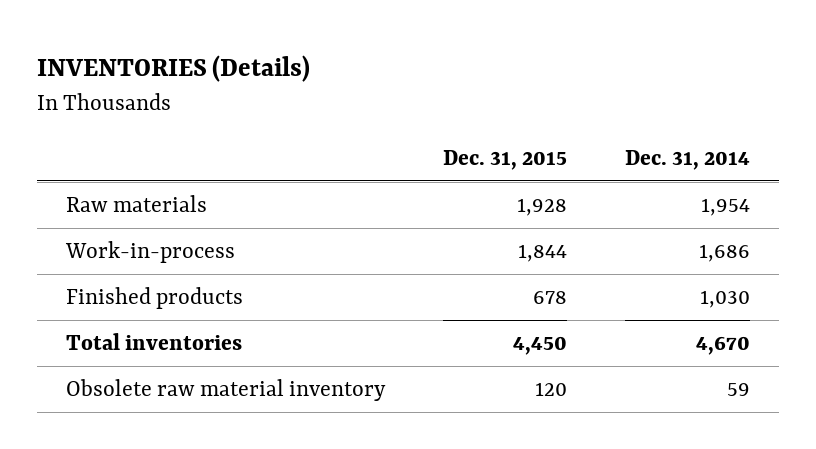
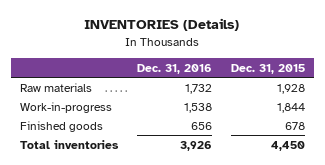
- | Dec. 31, 2015 | Dec. 31, 2014
+ | Dec. 31, 2016 | Dec. 31, 2015
- Work-in-process | 1,844 | 1,686
- Finished products | 678 | 1,030
+ Work-in-progress | 1,538 | 1,844
+ Finished goods | 656 | 678
- Obsolete raw material inventory | 120 | 59

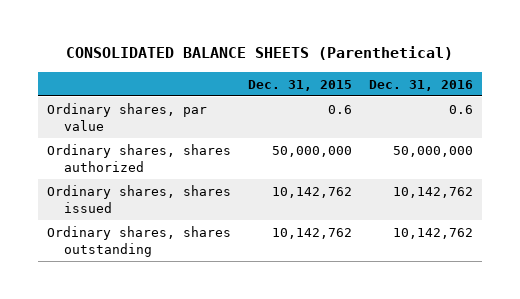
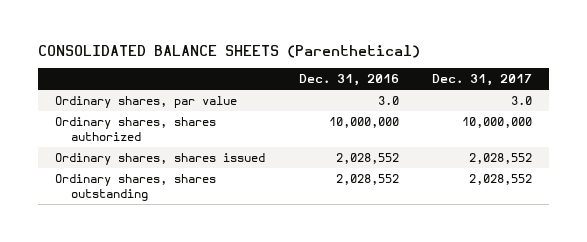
- | Dec. 31, 2015 | Dec. 31, 2016
+ | Dec. 31, 2016 | Dec. 31, 2017
- Ordinary shares, par value | 0.6 | 0.6
- Ordinary shares, shares authorized | 50,000,000 | 50,000,000
- Ordinary shares, shares issued | 10,142,762 | 10,142,762
- Ordinary shares, shares outstanding | 10,142,762 | 10,142,762
+ Ordinary shares, par value | 3.0 | 3.0
+ Ordinary shares, shares authorized | 10,000,000 | 10,000,000
+ Ordinary shares, shares issued | 2,028,552 | 2,028,552
+ Ordinary shares, shares outstanding | 2,028,552 | 2,028,552

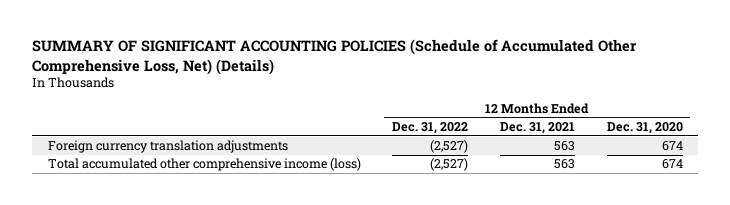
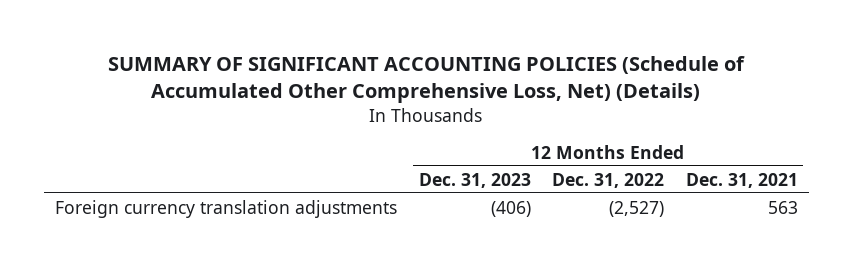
- | 12 Months Ended Dec. 31, 2022 | 12 Months Ended Dec. 31, 2021 | 12 Months Ended Dec. 31, 2020
+ | 12 Months Ended Dec. 31, 2023 | 12 Months Ended Dec. 31, 2022 | 12 Months Ended Dec. 31, 2021
- Total accumulated other comprehensive income (loss) | (2,527) | 563 | 674

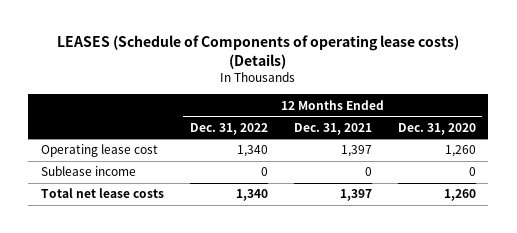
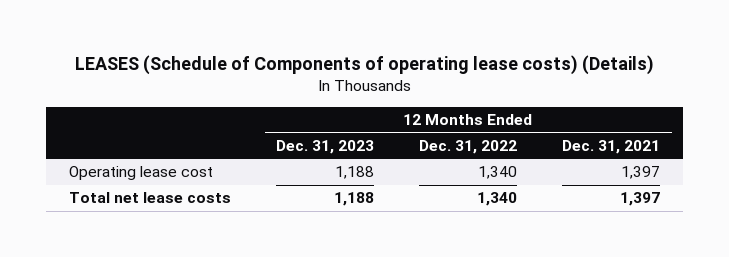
- | 12 Months Ended Dec. 31, 2022 | 12 Months Ended Dec. 31, 2021 | 12 Months Ended Dec. 31, 2020
+ | 12 Months Ended Dec. 31, 2023 | 12 Months Ended Dec. 31, 2022 | 12 Months Ended Dec. 31, 2021
- Sublease income | 0 | 0 | 0

